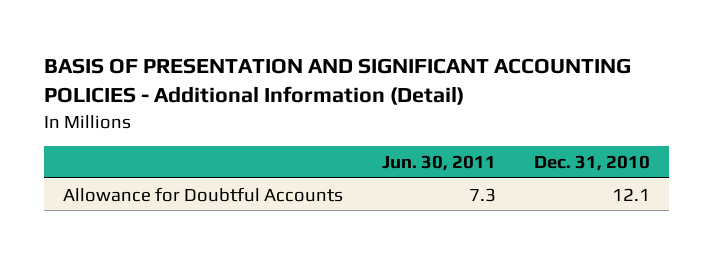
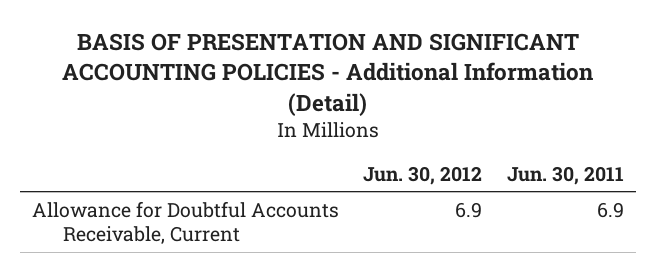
- | Jun. 30, 2011 | Dec. 31, 2010
+ | Jun. 30, 2012 | Jun. 30, 2011
- Allowance for Doubtful Accounts | 7.3 | 12.1
+ Allowance for Doubtful Accounts Receivable, Current | 6.9 | 6.9

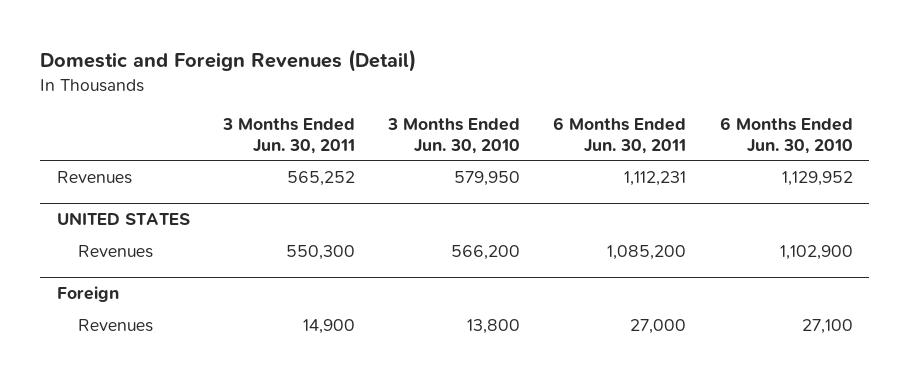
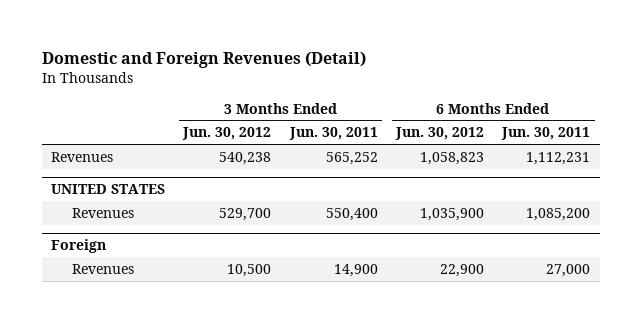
- | 3 Months Ended Jun. 30, 2011 | 3 Months Ended Jun. 30, 2010 | 6 Months Ended Jun. 30, 2011 | 6 Months Ended Jun. 30, 2010
+ | 3 Months Ended Jun. 30, 2012 | 3 Months Ended Jun. 30, 2011 | 6 Months Ended Jun. 30, 2012 | 6 Months Ended Jun. 30, 2011
@ UNITED STATES
- Revenues | 550,300 | 566,200 | 1,085,200 | 1,102,900
+ Revenues | 529,700 | 550,400 | 1,035,900 | 1,085,200

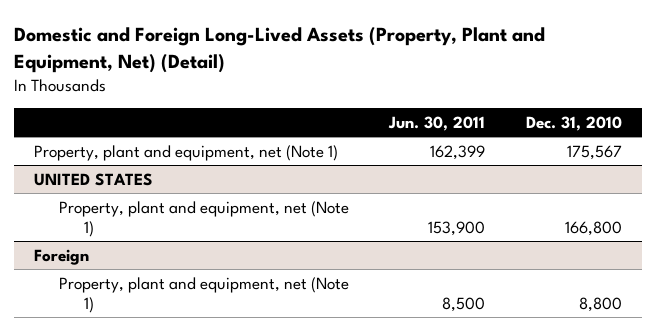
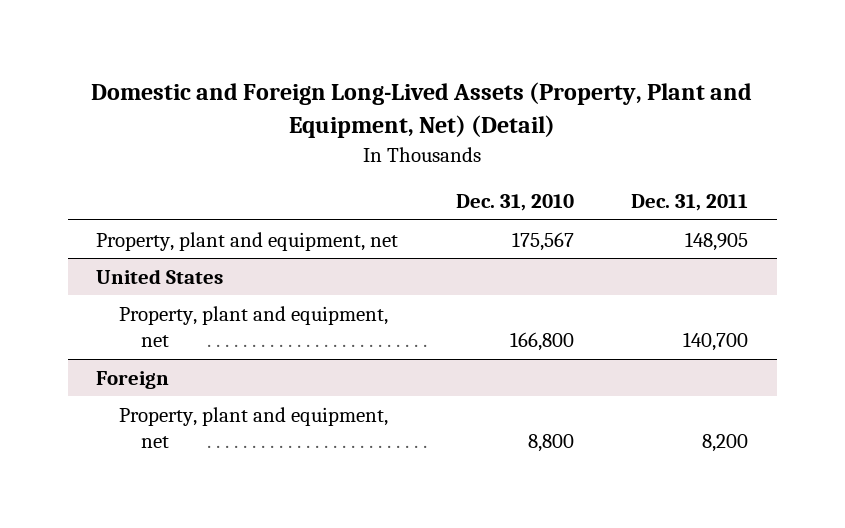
- | Jun. 30, 2011 | Dec. 31, 2010
+ | Dec. 31, 2010 | Dec. 31, 2011
- Property, plant and equipment, net (Note 1) | 162,399 | 175,567
- UNITED STATES
- Property, plant and equipment, net (Note 1) | 153,900 | 166,800
+ Property, plant and equipment, net | 175,567 | 148,905
+ United States
+ Property, plant and equipment, net | 166,800 | 140,700
@ Foreign
- Property, plant and equipment, net (Note 1) | 8,500 | 8,800
+ Property, plant and equipment, net | 8,800 | 8,200

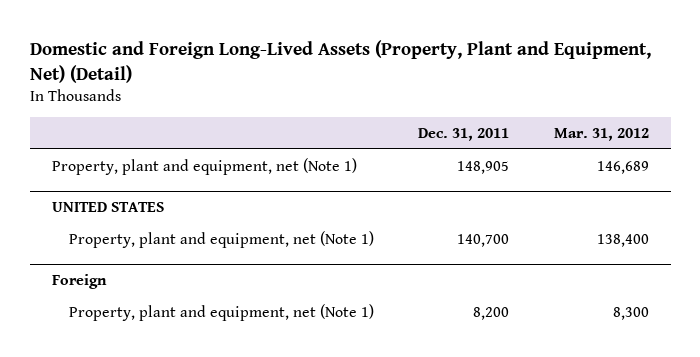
- | Dec. 31, 2010 | Dec. 31, 2011
+ | Dec. 31, 2011 | Mar. 31, 2012
- Property, plant and equipment, net | 175,567 | 148,905
- United States
- Property, plant and equipment, net | 166,800 | 140,700
+ Property, plant and equipment, net (Note 1) | 148,905 | 146,689
+ UNITED STATES
+ Property, plant and equipment, net (Note 1) | 140,700 | 138,400
@ Foreign
- Property, plant and equipment, net | 8,800 | 8,200
+ Property, plant and equipment, net (Note 1) | 8,200 | 8,300

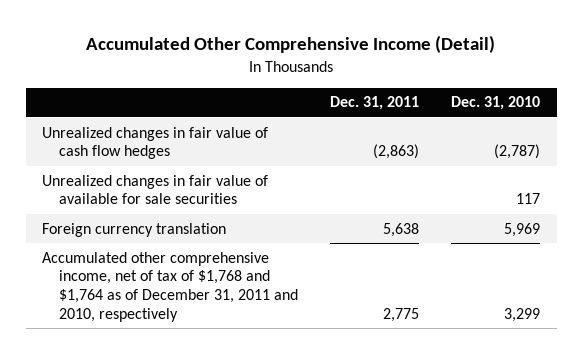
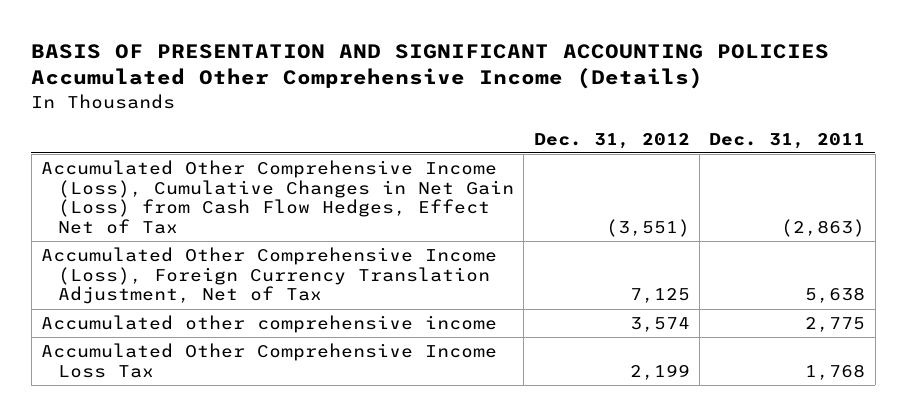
- Accumulated Other Comprehensive Income (Detail)
+ BASIS OF PRESENTATION AND SIGNIFICANT ACCOUNTING POLICIES Accumulated Other Comprehensive Income (Details)
- | Dec. 31, 2011 | Dec. 31, 2010
+ | Dec. 31, 2012 | Dec. 31, 2011
- Unrealized changes in fair value of cash flow hedges | (2,863) | (2,787)
- Unrealized changes in fair value of available for sale securities | | 117
- Foreign currency translation | 5,638 | 5,969
- Accumulated other comprehensive income, net of tax of $1,768 and $1,764 as of December 31, 2011 and 2010, respectively | 2,775 | 3,299
+ Accumulated Other Comprehensive Income (Loss), Cumulative Changes in Net Gain (Loss) from Cash Flow Hedges, Effect Net of Tax | (3,551) | (2,863)
+ Accumulated Other Comprehensive Income (Loss), Foreign Currency Translation Adjustment, Net of Tax | 7,125 | 5,638
+ Accumulated other comprehensive income | 3,574 | 2,775
+ Accumulated Other Comprehensive Income Loss Tax | 2,199 | 1,768

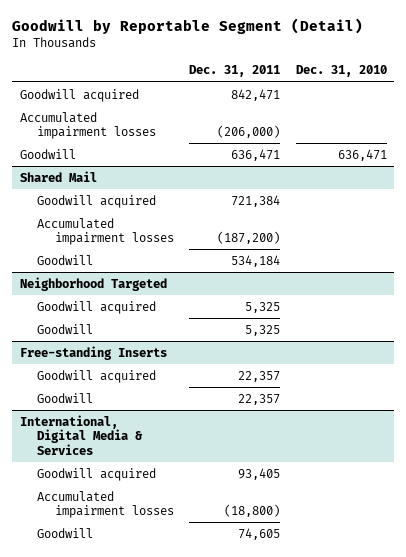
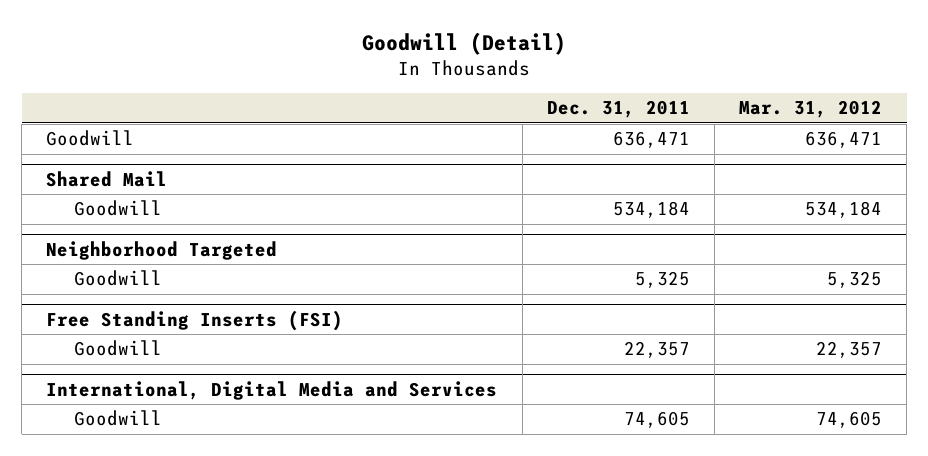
- Goodwill by Reportable Segment (Detail)
+ Goodwill (Detail)
- | Dec. 31, 2011 | Dec. 31, 2010
+ | Dec. 31, 2011 | Mar. 31, 2012
- Goodwill acquired | 842,471 |
- Accumulated impairment losses | (206,000) |
@ Shared Mail
- Goodwill acquired | 721,384 |
- Accumulated impairment losses | (187,200) |
@ Neighborhood Targeted
- Goodwill acquired | 5,325 |
- Free-standing Inserts
- Goodwill acquired | 22,357 |
+ Free Standing Inserts (FSI)
- International, Digital Media & Services
- Goodwill acquired | 93,405 |
- Accumulated impairment losses | (18,800) |
+ International, Digital Media and Services

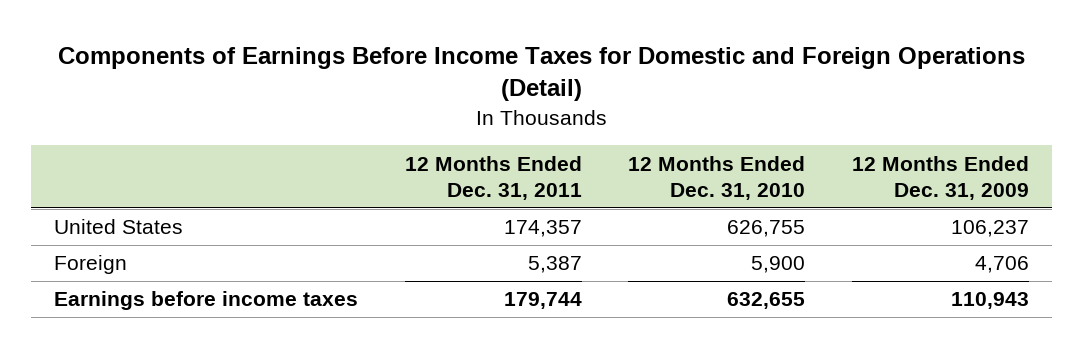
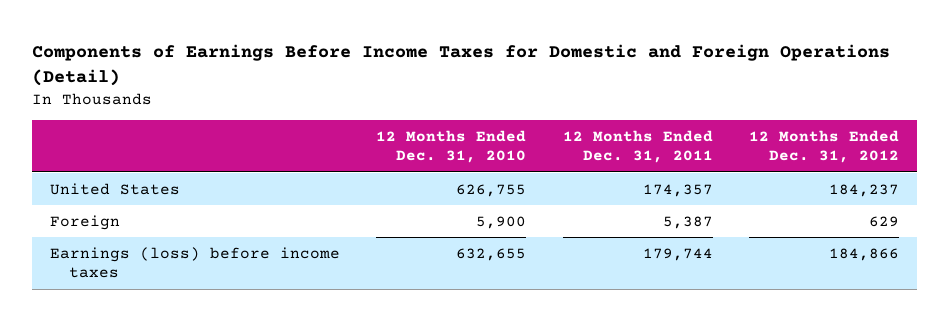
- | 12 Months Ended Dec. 31, 2011 | 12 Months Ended Dec. 31, 2010 | 12 Months Ended Dec. 31, 2009
+ | 12 Months Ended Dec. 31, 2010 | 12 Months Ended Dec. 31, 2011 | 12 Months Ended Dec. 31, 2012
- Earnings before income taxes | 179,744 | 632,655 | 110,943
+ Earnings (loss) before income taxes | 632,655 | 179,744 | 184,866

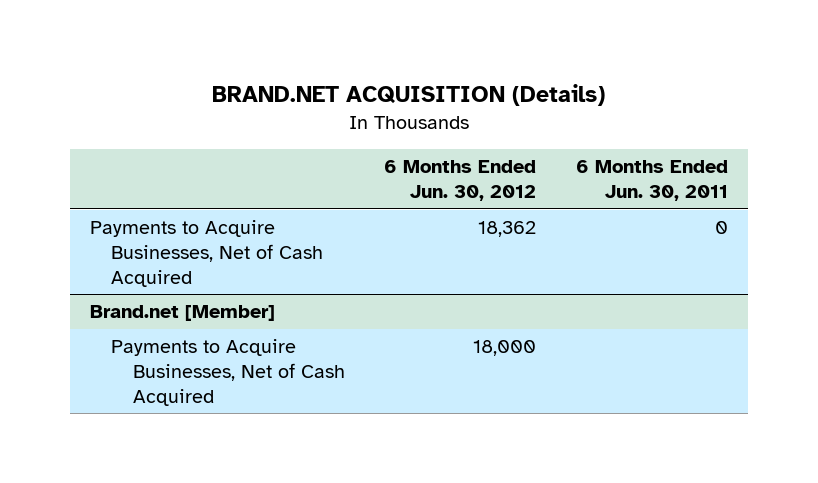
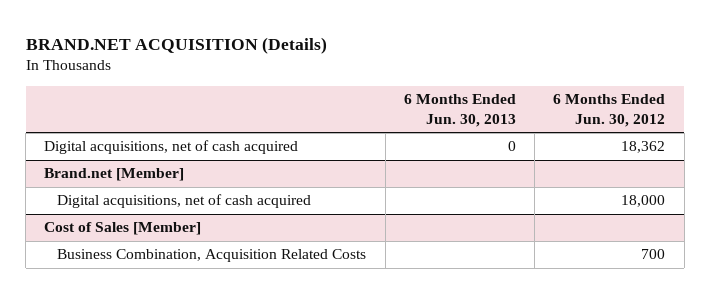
- | 6 Months Ended Jun. 30, 2012 | 6 Months Ended Jun. 30, 2011
+ | 6 Months Ended Jun. 30, 2013 | 6 Months Ended Jun. 30, 2012
- Payments to Acquire Businesses, Net of Cash Acquired | 18,362 | 0
+ Digital acquisitions, net of cash acquired | 0 | 18,362
@ Brand.net [Member]
- Payments to Acquire Businesses, Net of Cash Acquired | 18,000 |
+ Digital acquisitions, net of cash acquired | | 18,000
+ Cost of Sales [Member]
+ Business Combination, Acquisition Related Costs | | 700

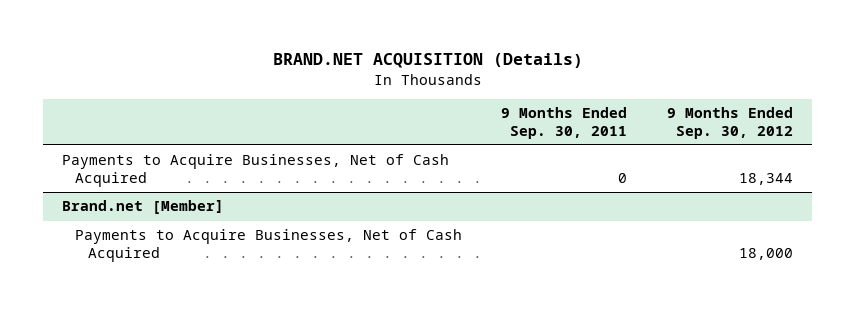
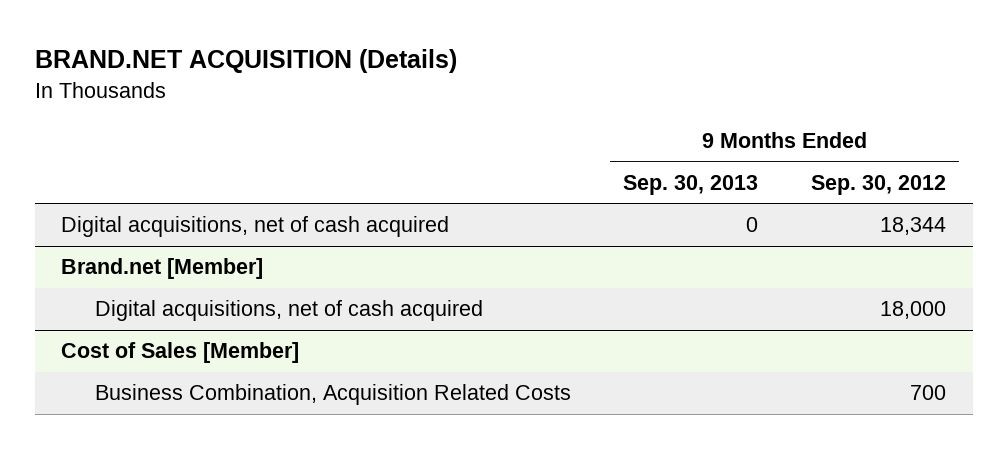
- | 9 Months Ended Sep. 30, 2011 | 9 Months Ended Sep. 30, 2012
+ | 9 Months Ended Sep. 30, 2013 | 9 Months Ended Sep. 30, 2012
- Payments to Acquire Businesses, Net of Cash Acquired | 0 | 18,344
+ Digital acquisitions, net of cash acquired | 0 | 18,344
@ Brand.net [Member]
- Payments to Acquire Businesses, Net of Cash Acquired | | 18,000
+ Digital acquisitions, net of cash acquired | | 18,000
+ Cost of Sales [Member]
+ Business Combination, Acquisition Related Costs | | 700

